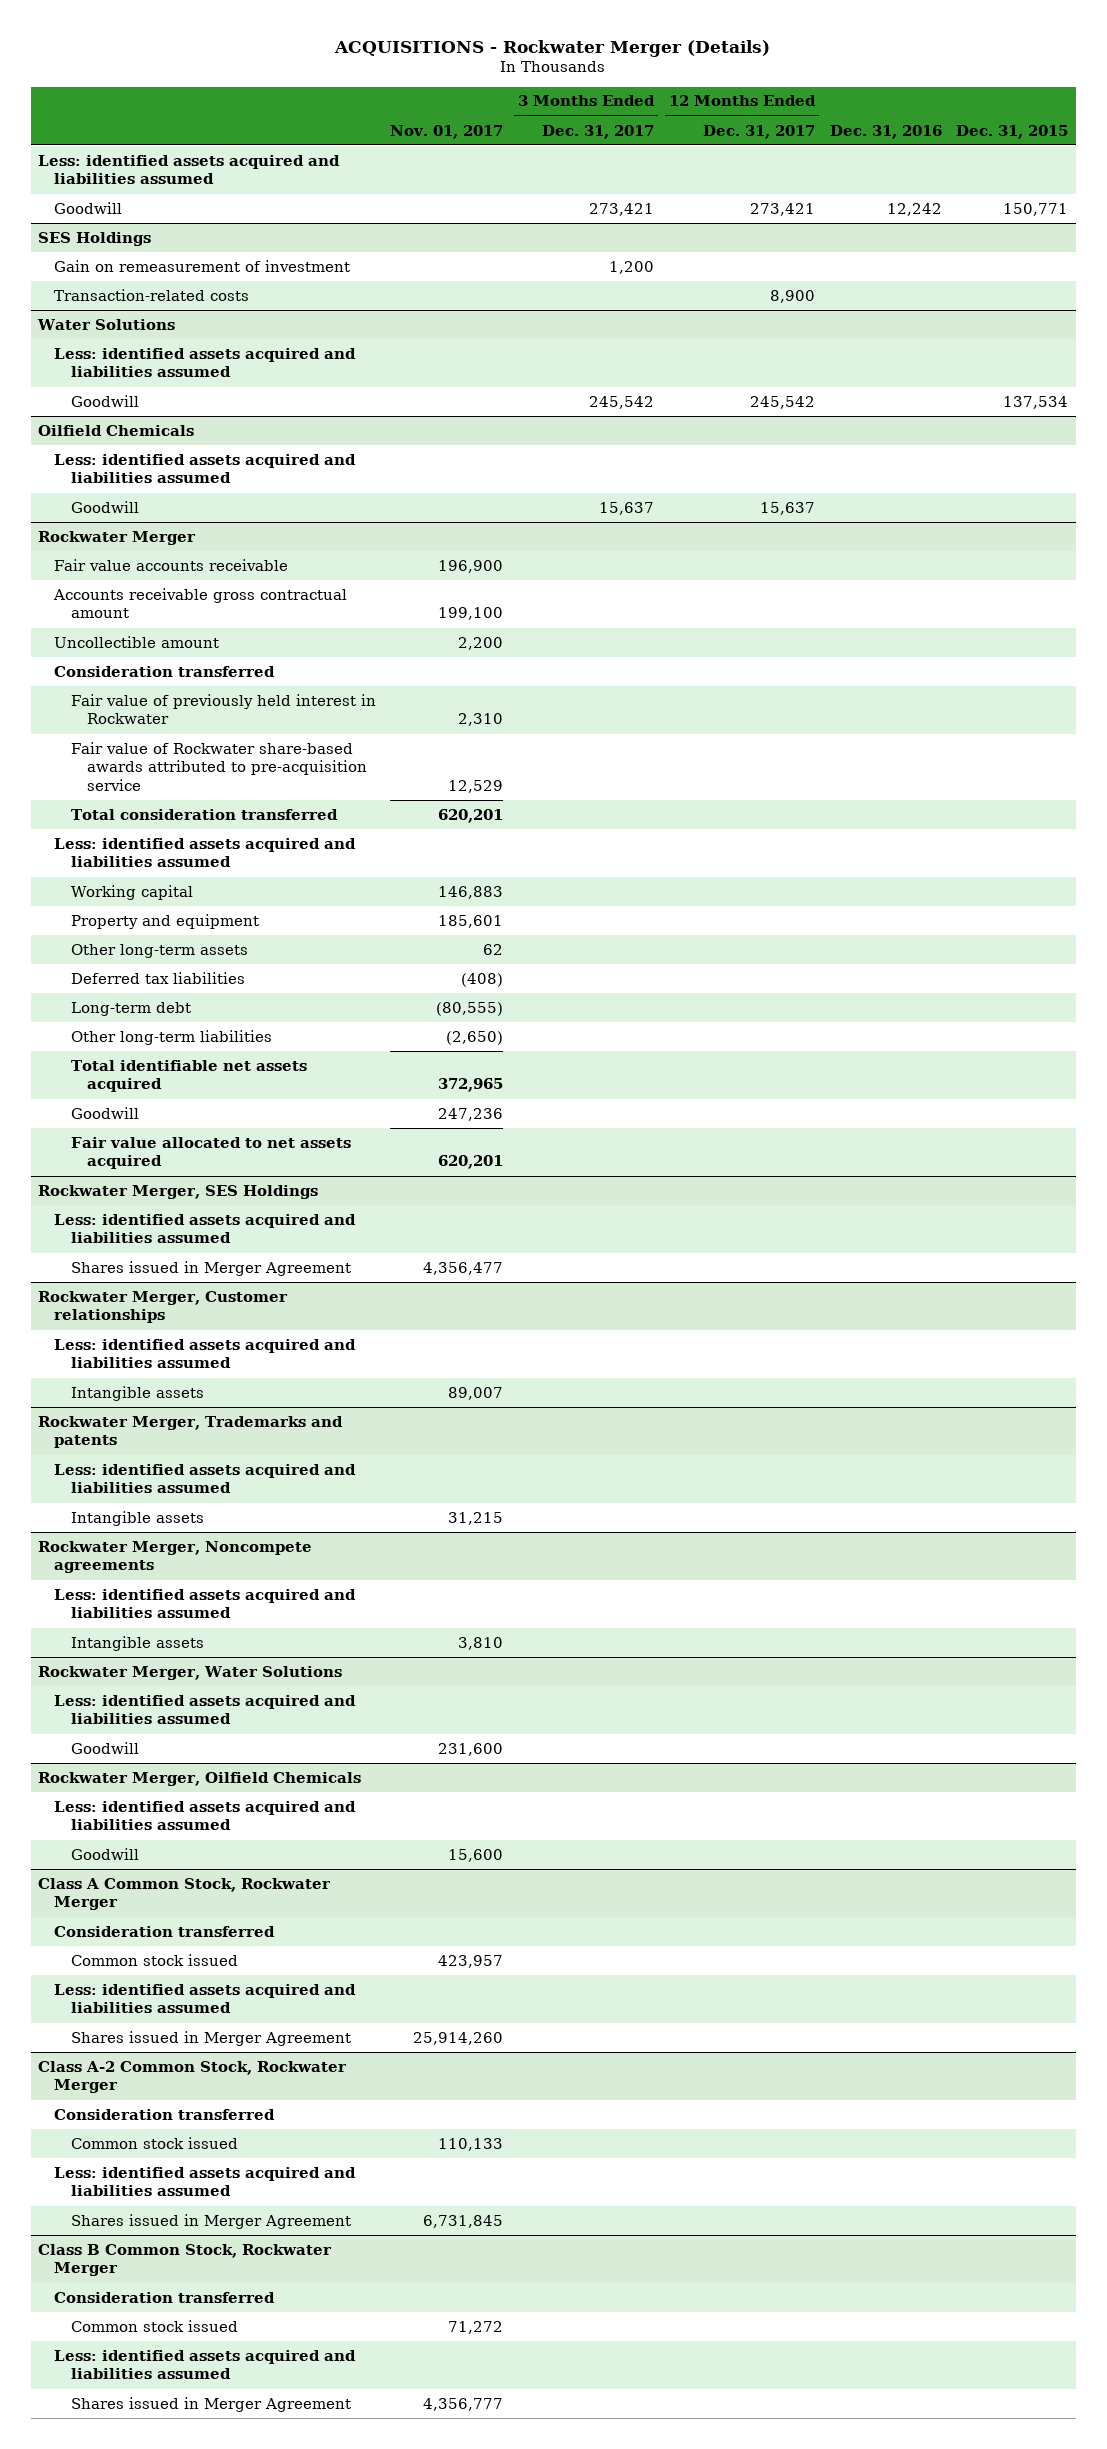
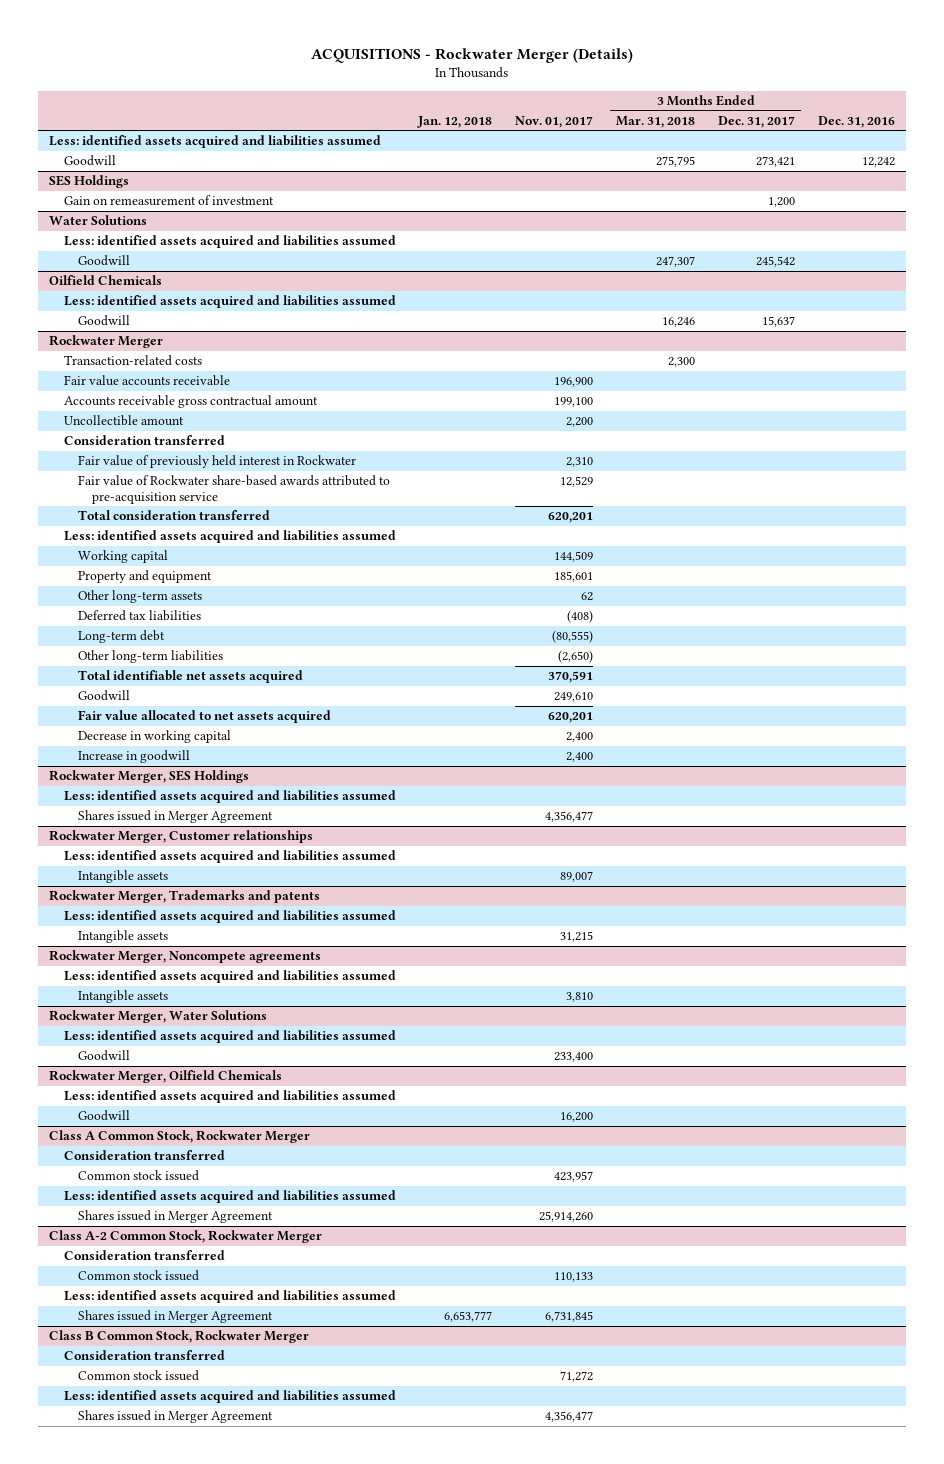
- | Nov. 01, 2017 | 3 Months Ended Dec. 31, 2017 | 12 Months Ended Dec. 31, 2017 | Dec. 31, 2016 | Dec. 31, 2015
+ | Jan. 12, 2018 | Nov. 01, 2017 | 3 Months Ended Mar. 31, 2018 | 3 Months Ended Dec. 31, 2017 | Dec. 31, 2016
@ SES Holdings
- Transaction-related costs | | | 8,900 | |
@ Rockwater Merger
+ Transaction-related costs | | | 2,300 | |
- Working capital | 146,883 | | | |
+ Working capital | | 144,509 | | |
- Total identifiable net assets acquired | 372,965 | | | |
- Goodwill | 247,236 | | | |
+ Total identifiable net assets acquired | | 370,591 | | |
+ Goodwill | | 249,610 | | |
+ Decrease in working capital | | 2,400 | | |
+ Increase in goodwill | | 2,400 | | |
@ Rockwater Merger, Water Solutions
- Goodwill | 231,600 | | | |
+ Goodwill | | 233,400 | | |
@ Rockwater Merger, Oilfield Chemicals
- Goodwill | 15,600 | | | |
+ Goodwill | | 16,200 | | |
@ Class B Common Stock, Rockwater Merger
- Shares issued in Merger Agreement | 4,356,777 | | | |
+ Shares issued in Merger Agreement | | 4,356,477 | | |

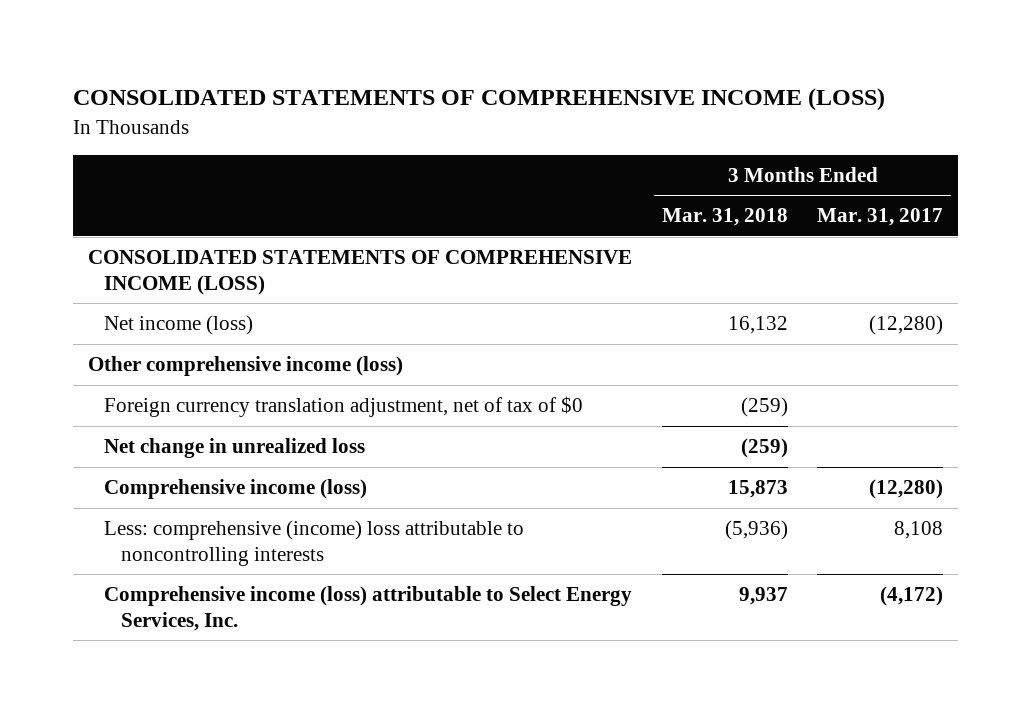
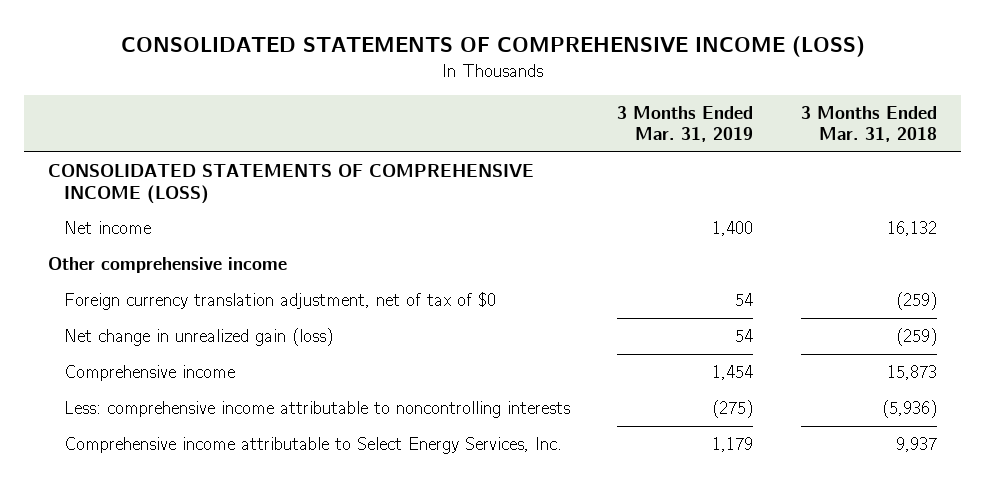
- | 3 Months Ended Mar. 31, 2018 | 3 Months Ended Mar. 31, 2017
+ | 3 Months Ended Mar. 31, 2019 | 3 Months Ended Mar. 31, 2018
- Net income (loss) | 16,132 | (12,280)
- Other comprehensive income (loss)
+ Net income | 1,400 | 16,132
+ Other comprehensive income
- Net change in unrealized loss | (259) |
- Comprehensive income (loss) | 15,873 | (12,280)
- Less: comprehensive (income) loss attributable to noncontrolling interests | (5,936) | 8,108
- Comprehensive income (loss) attributable to Select Energy Services, Inc. | 9,937 | (4,172)
+ Net change in unrealized gain (loss) | 54 | (259)
+ Comprehensive income | 1,454 | 15,873
+ Less: comprehensive income attributable to noncontrolling interests | (275) | (5,936)
+ Comprehensive income attributable to Select Energy Services, Inc. | 1,179 | 9,937

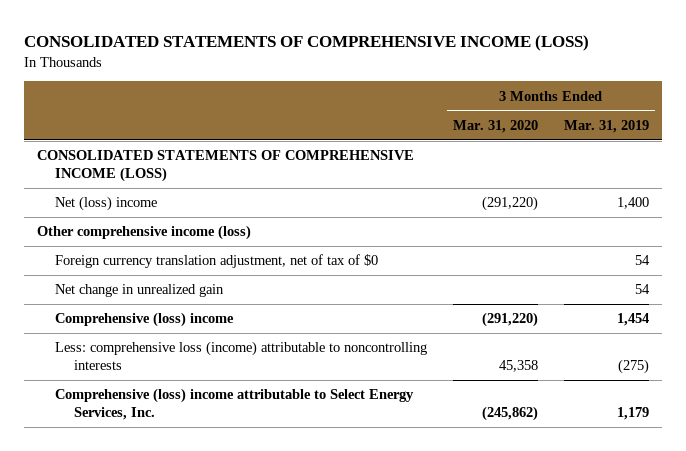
- | 3 Months Ended Mar. 31, 2019 | 3 Months Ended Mar. 31, 2018
+ | 3 Months Ended Mar. 31, 2020 | 3 Months Ended Mar. 31, 2019
- Net income | 1,400 | 16,132
- Other comprehensive income
+ Net (loss) income | (291,220) | 1,400
+ Other comprehensive income (loss)
- Net change in unrealized gain (loss) | 54 | (259)
- Comprehensive income | 1,454 | 15,873
- Less: comprehensive income attributable to noncontrolling interests | (275) | (5,936)
- Comprehensive income attributable to Select Energy Services, Inc. | 1,179 | 9,937
+ Net change in unrealized gain | | 54
+ Comprehensive (loss) income | (291,220) | 1,454
+ Less: comprehensive loss (income) attributable to noncontrolling interests | 45,358 | (275)
+ Comprehensive (loss) income attributable to Select Energy Services, Inc. | (245,862) | 1,179

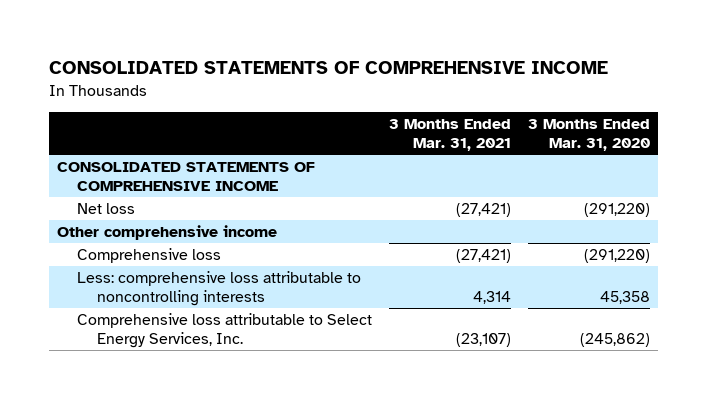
- CONSOLIDATED STATEMENTS OF COMPREHENSIVE INCOME (LOSS)
+ CONSOLIDATED STATEMENTS OF COMPREHENSIVE INCOME
- | 3 Months Ended Mar. 31, 2020 | 3 Months Ended Mar. 31, 2019
+ | 3 Months Ended Mar. 31, 2021 | 3 Months Ended Mar. 31, 2020
- CONSOLIDATED STATEMENTS OF COMPREHENSIVE INCOME (LOSS)
- Net (loss) income | (291,220) | 1,400
- Other comprehensive income (loss)
- Foreign currency translation adjustment, net of tax of $0 | | 54
- Net change in unrealized gain | | 54
- Comprehensive (loss) income | (291,220) | 1,454
- Less: comprehensive loss (income) attributable to noncontrolling interests | 45,358 | (275)
- Comprehensive (loss) income attributable to Select Energy Services, Inc. | (245,862) | 1,179
+ CONSOLIDATED STATEMENTS OF COMPREHENSIVE INCOME
+ Net loss | (27,421) | (291,220)
+ Other comprehensive income
+ Comprehensive loss | (27,421) | (291,220)
+ Less: comprehensive loss attributable to noncontrolling interests | 4,314 | 45,358
+ Comprehensive loss attributable to Select Energy Services, Inc. | (23,107) | (245,862)

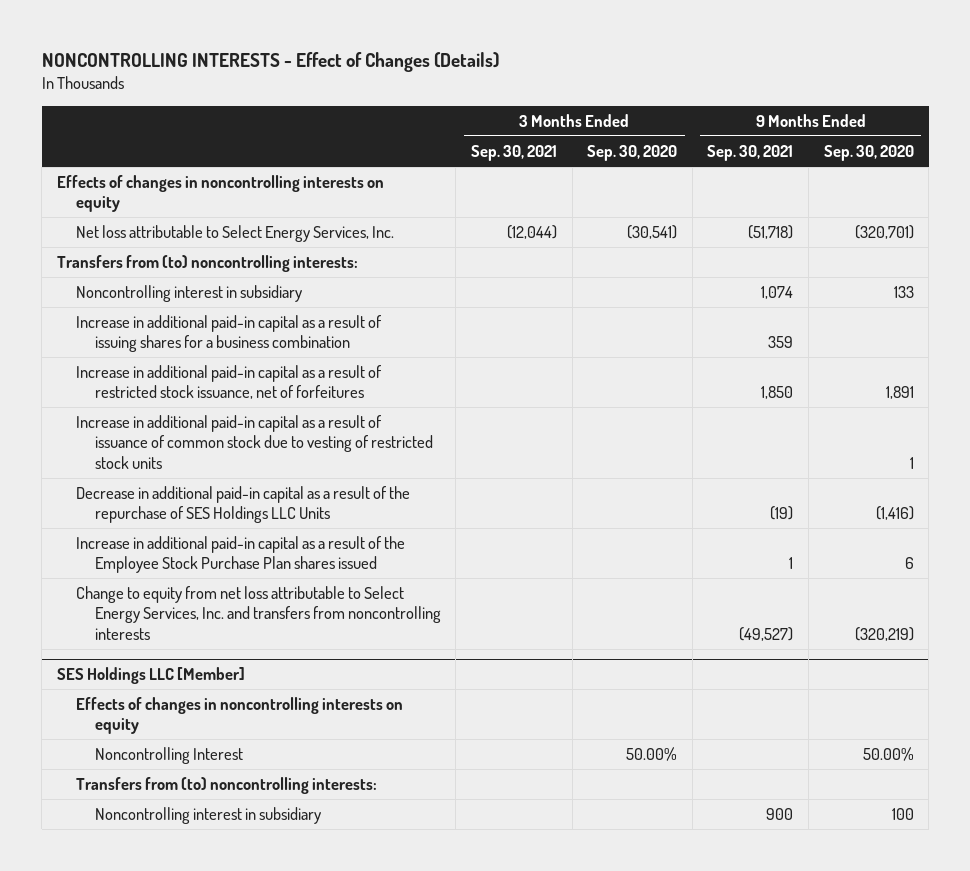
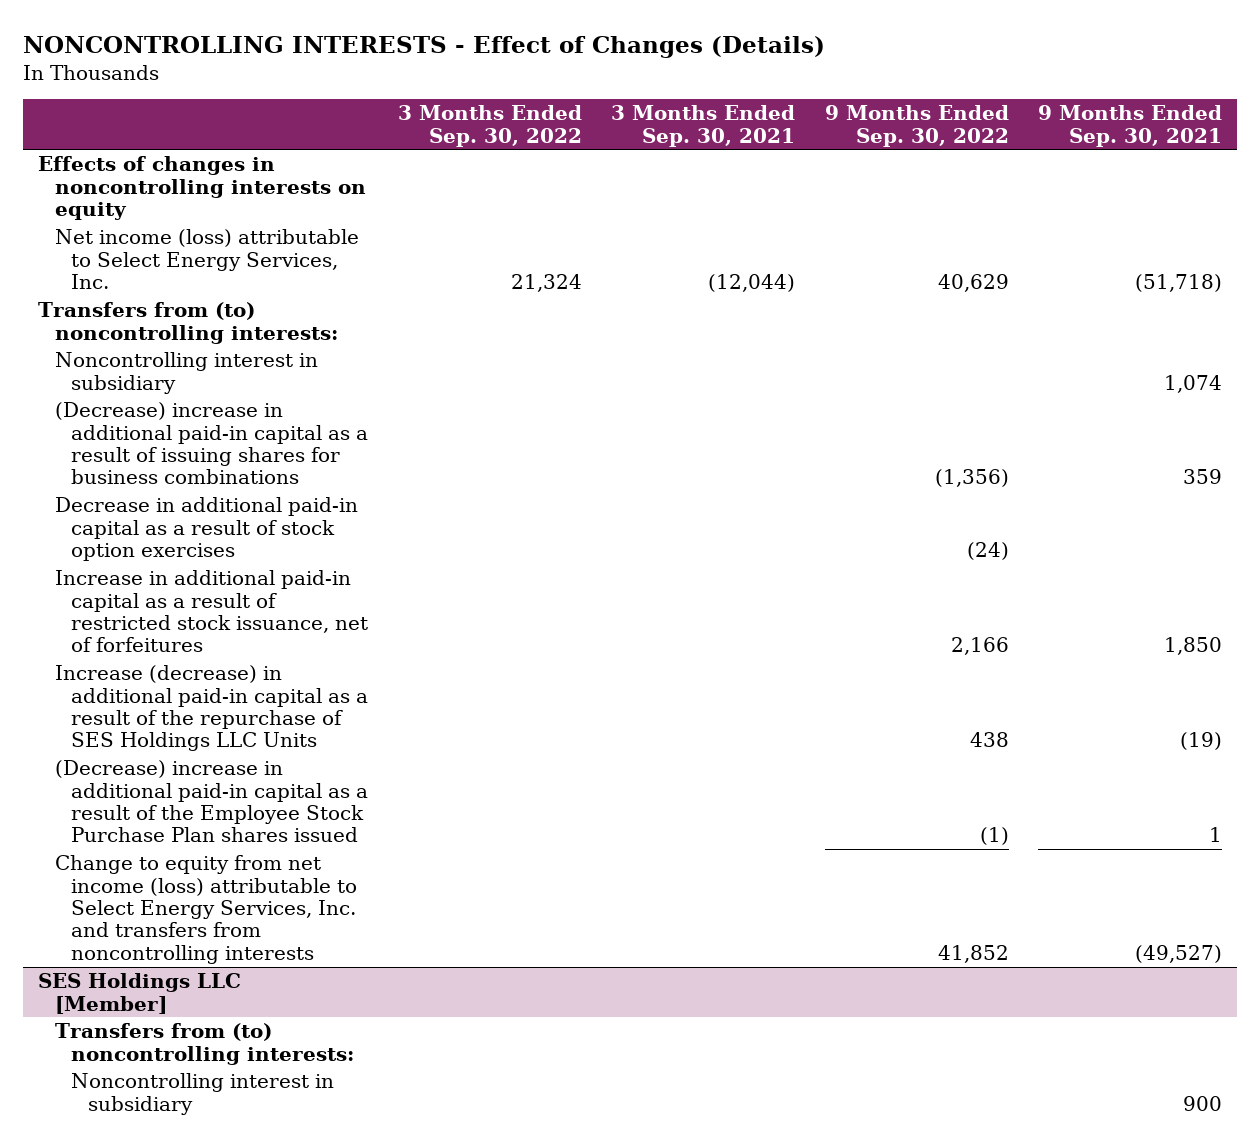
- | 3 Months Ended Sep. 30, 2021 | 3 Months Ended Sep. 30, 2020 | 9 Months Ended Sep. 30, 2021 | 9 Months Ended Sep. 30, 2020
+ | 3 Months Ended Sep. 30, 2022 | 3 Months Ended Sep. 30, 2021 | 9 Months Ended Sep. 30, 2022 | 9 Months Ended Sep. 30, 2021
- Net loss attributable to Select Energy Services, Inc. | (12,044) | (30,541) | (51,718) | (320,701)
+ Net income (loss) attributable to Select Energy Services, Inc. | 21,324 | (12,044) | 40,629 | (51,718)
- Increase in additional paid-in capital as a result of issuing shares for a business combination | | | 359 |
+ (Decrease) increase in additional paid-in capital as a result of issuing shares for business combinations | | | (1,356) | 359
+ Decrease in additional paid-in capital as a result of stock option exercises | | | (24) |
- Increase in additional paid-in capital as a result of issuance of common stock due to vesting of restricted stock units | | | | 1
- Decrease in additional paid-in capital as a result of the repurchase of SES Holdings LLC Units | | | (19) | (1,416)
- Increase in additional paid-in capital as a result of the Employee Stock Purchase Plan shares issued | | | 1 | 6
- Change to equity from net loss attributable to Select Energy Services, Inc. and transfers from noncontrolling interests | | | (49,527) | (320,219)
+ Increase (decrease) in additional paid-in capital as a result of the repurchase of SES Holdings LLC Units | | | 438 | (19)
+ (Decrease) increase in additional paid-in capital as a result of the Employee Stock Purchase Plan shares issued | | | (1) | 1
+ Change to equity from net income (loss) attributable to Select Energy Services, Inc. and transfers from noncontrolling interests | | | 41,852 | (49,527)
@ SES Holdings LLC [Member]
- Effects of changes in noncontrolling interests on equity
- Noncontrolling Interest | | 50.00% | | 50.00%

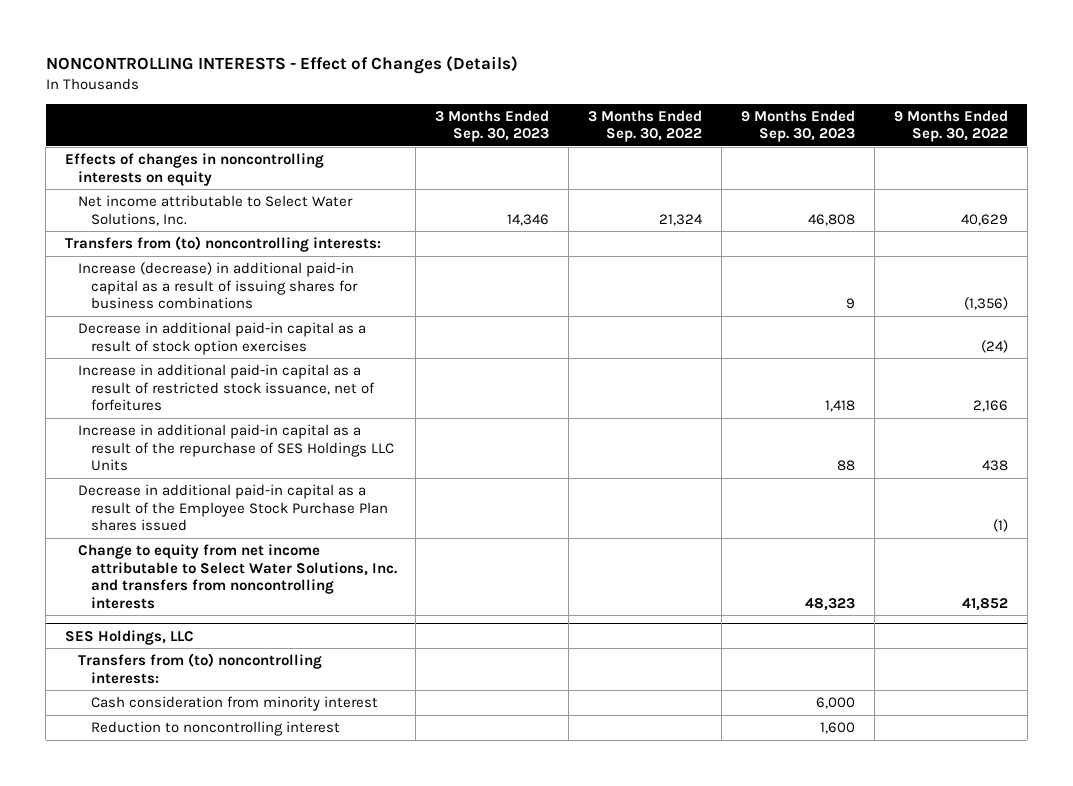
- | 3 Months Ended Sep. 30, 2022 | 3 Months Ended Sep. 30, 2021 | 9 Months Ended Sep. 30, 2022 | 9 Months Ended Sep. 30, 2021
+ | 3 Months Ended Sep. 30, 2023 | 3 Months Ended Sep. 30, 2022 | 9 Months Ended Sep. 30, 2023 | 9 Months Ended Sep. 30, 2022
- Net income (loss) attributable to Select Energy Services, Inc. | 21,324 | (12,044) | 40,629 | (51,718)
+ Net income attributable to Select Water Solutions, Inc. | 14,346 | 21,324 | 46,808 | 40,629
- Noncontrolling interest in subsidiary | | | | 1,074
- (Decrease) increase in additional paid-in capital as a result of issuing shares for business combinations | | | (1,356) | 359
+ Increase (decrease) in additional paid-in capital as a result of issuing shares for business combinations | | | 9 | (1,356)
- Increase (decrease) in additional paid-in capital as a result of the repurchase of SES Holdings LLC Units | | | 438 | (19)
- (Decrease) increase in additional paid-in capital as a result of the Employee Stock Purchase Plan shares issued | | | (1) | 1
- Change to equity from net income (loss) attributable to Select Energy Services, Inc. and transfers from noncontrolling interests | | | 41,852 | (49,527)
- SES Holdings LLC [Member]
+ Increase in additional paid-in capital as a result of the repurchase of SES Holdings LLC Units | | | 88 | 438
+ Decrease in additional paid-in capital as a result of the Employee Stock Purchase Plan shares issued | | | | (1)
+ Change to equity from net income attributable to Select Water Solutions, Inc. and transfers from noncontrolling interests | | | 48,323 | 41,852
+ SES Holdings, LLC
- Noncontrolling interest in subsidiary | | | | 900
+ Cash consideration from minority interest | | | 6,000 |
+ Reduction to noncontrolling interest | | | 1,600 |

